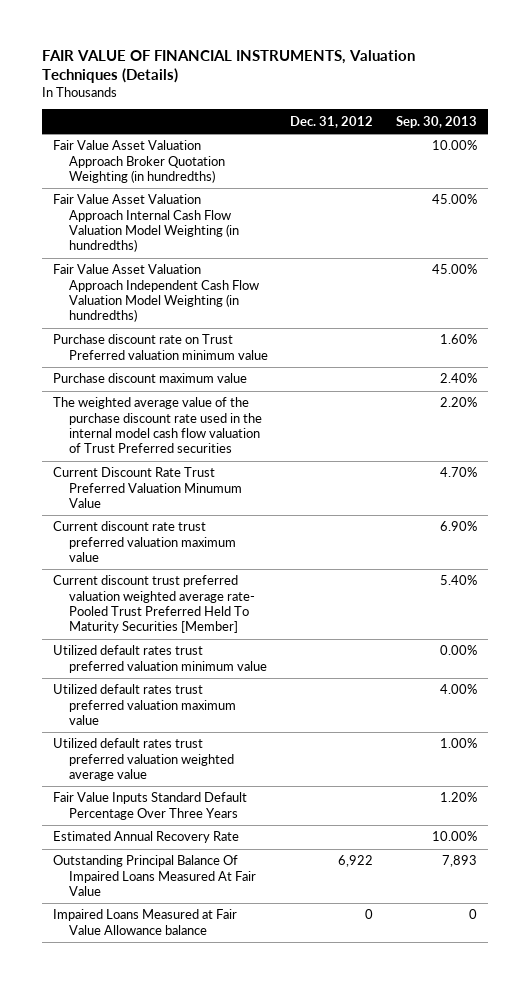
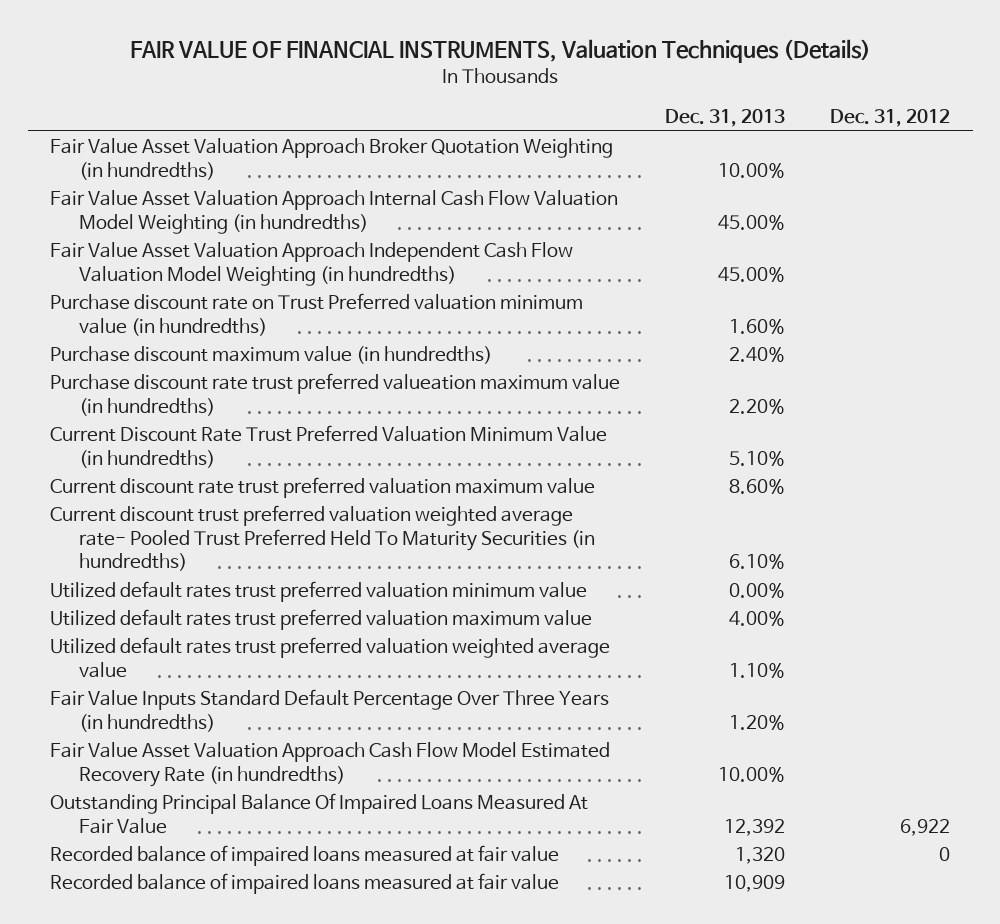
- | Dec. 31, 2012 | Sep. 30, 2013
+ | Dec. 31, 2013 | Dec. 31, 2012
- Purchase discount rate on Trust Preferred valuation minimum value | | 1.60%
- Purchase discount maximum value | | 2.40%
- The weighted average value of the purchase discount rate used in the internal model cash flow valuation of Trust Preferred securities | | 2.20%
- Current Discount Rate Trust Preferred Valuation Minumum Value | | 4.70%
+ Purchase discount rate on Trust Preferred valuation minimum value (in hundredths) | 1.60% |
+ Purchase discount maximum value (in hundredths) | 2.40% |
+ Purchase discount rate trust preferred valueation maximum value (in hundredths) | 2.20% |
+ Current Discount Rate Trust Preferred Valuation Minimum Value (in hundredths) | 5.10% |
- Current discount trust preferred valuation weighted average rate- Pooled Trust Preferred Held To Maturity Securities [Member] | | 5.40%
+ Current discount trust preferred valuation weighted average rate- Pooled Trust Preferred Held To Maturity Securities (in hundredths) | 6.10% |
- Fair Value Inputs Standard Default Percentage Over Three Years | | 1.20%
- Estimated Annual Recovery Rate | | 10.00%
+ Fair Value Inputs Standard Default Percentage Over Three Years (in hundredths) | 1.20% |
+ Fair Value Asset Valuation Approach Cash Flow Model Estimated Recovery Rate (in hundredths) | 10.00% |
- Impaired Loans Measured at Fair Value Allowance balance | 0 | 0
+ Recorded balance of impaired loans measured at fair value | 1,320 | 0
+ Recorded balance of impaired loans measured at fair value | 10,909 |

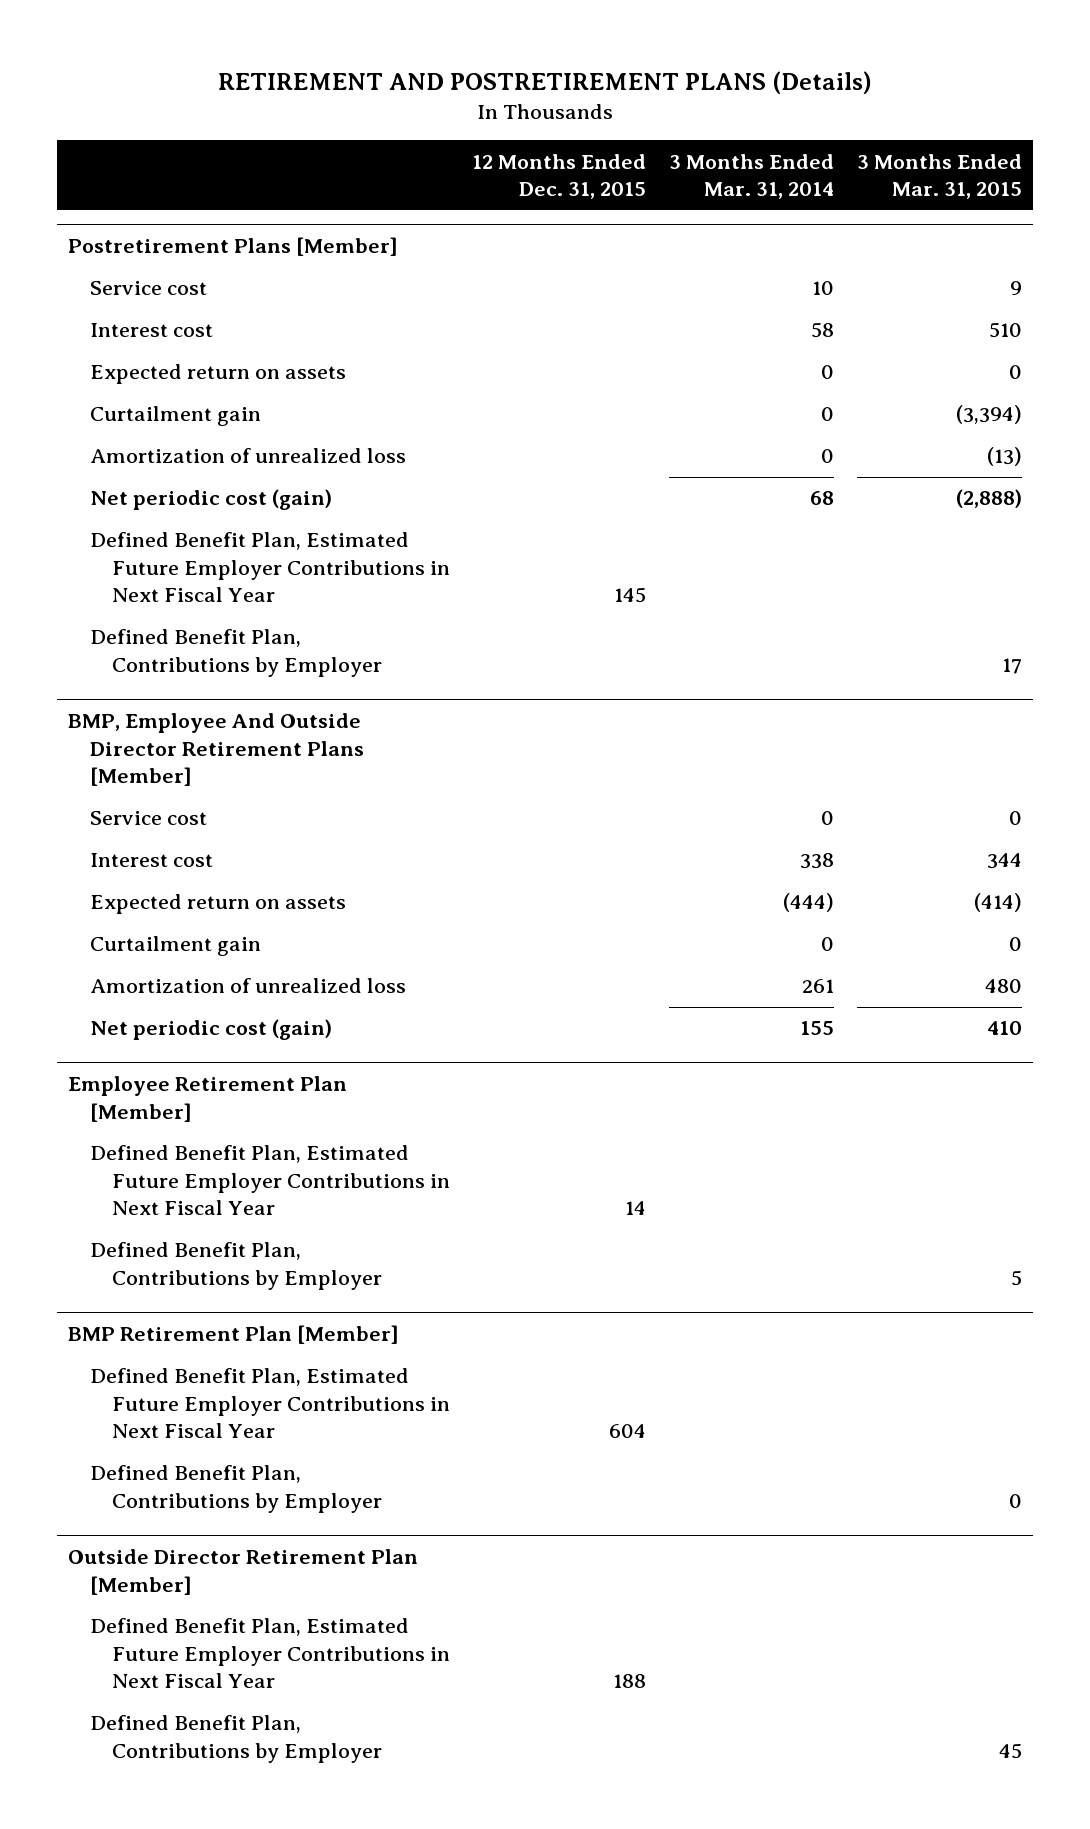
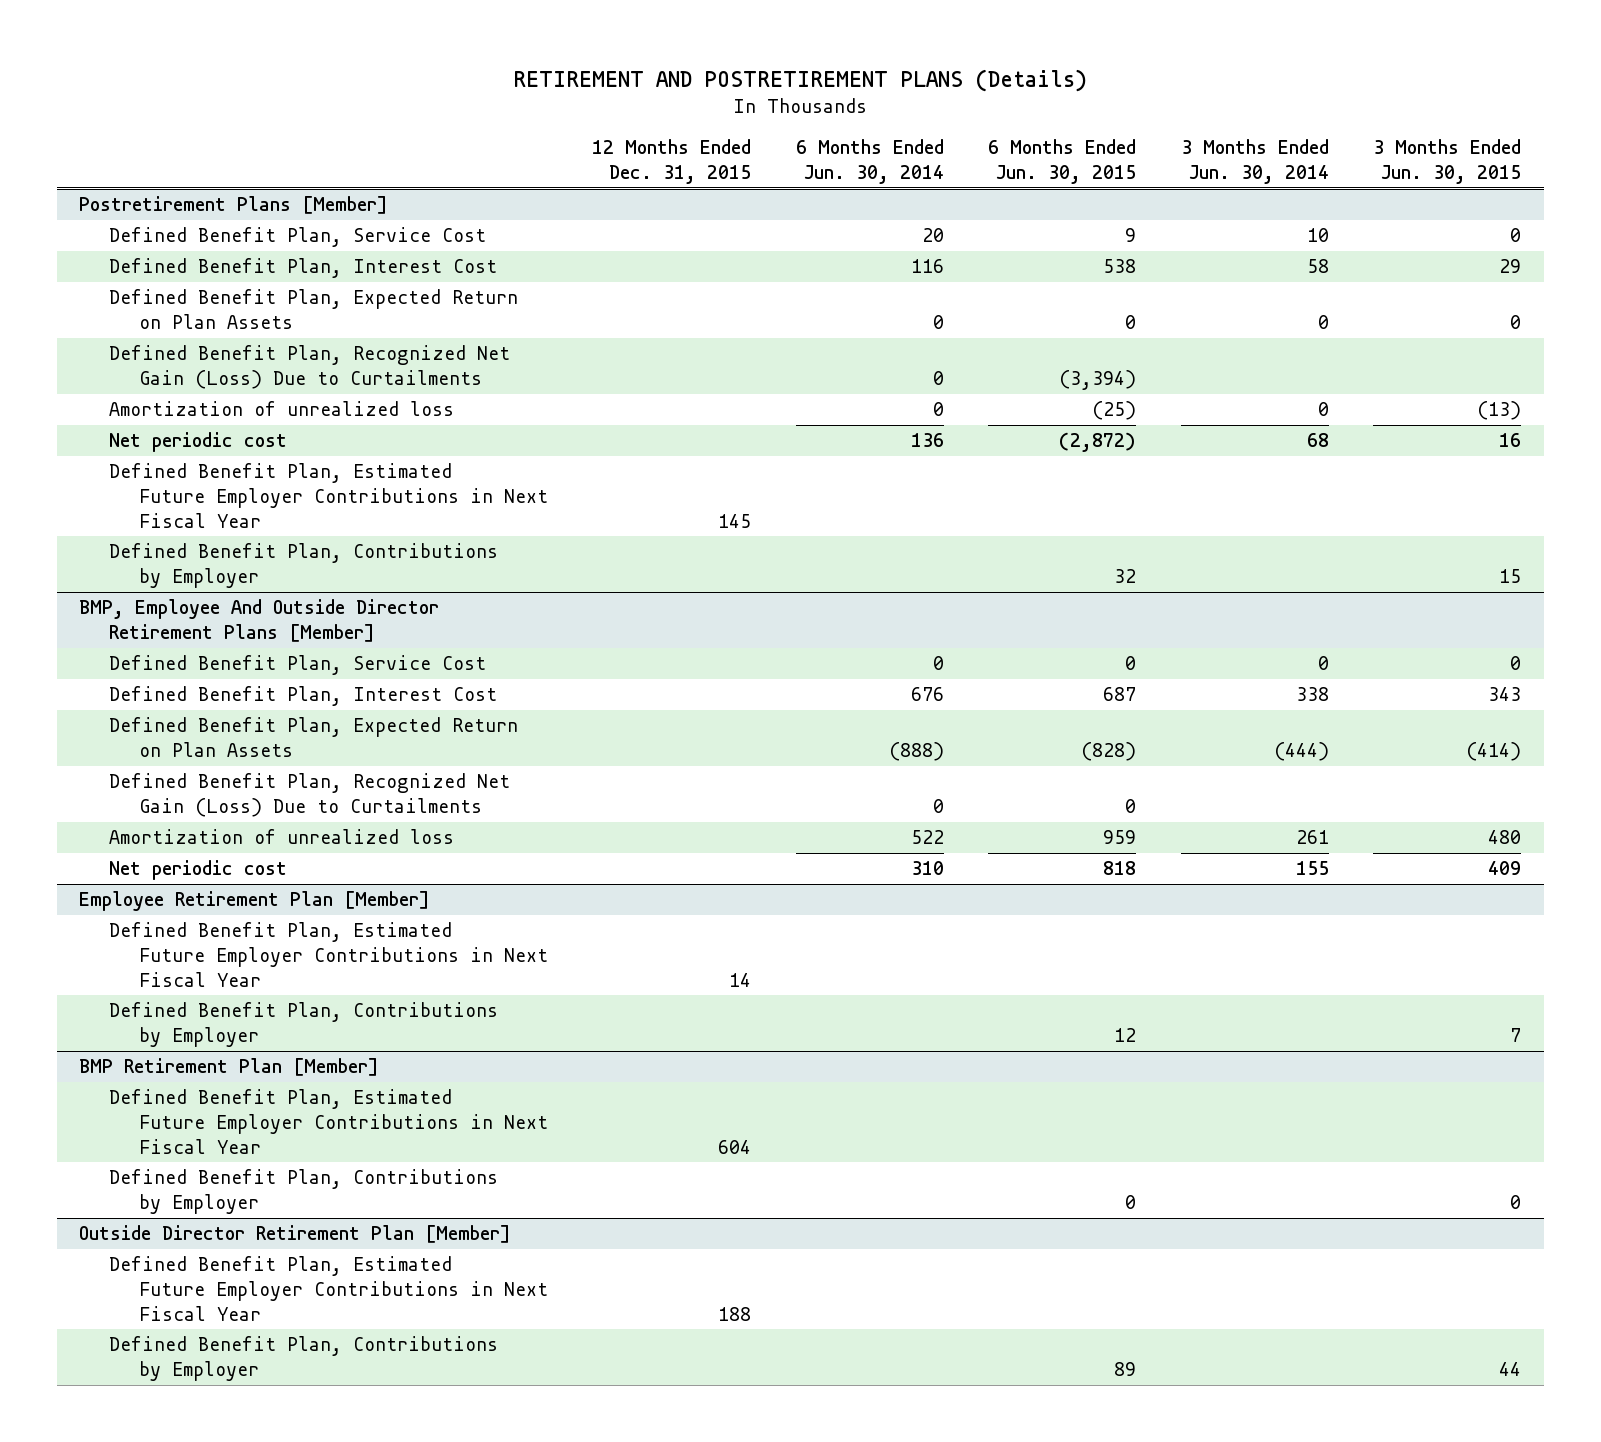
- | 12 Months Ended Dec. 31, 2015 | 3 Months Ended Mar. 31, 2014 | 3 Months Ended Mar. 31, 2015
+ | 12 Months Ended Dec. 31, 2015 | 6 Months Ended Jun. 30, 2014 | 6 Months Ended Jun. 30, 2015 | 3 Months Ended Jun. 30, 2014 | 3 Months Ended Jun. 30, 2015
@ Postretirement Plans [Member]
- Service cost | | 10 | 9
- Interest cost | | 58 | 510
- Expected return on assets | | 0 | 0
- Curtailment gain | | 0 | (3,394)
+ Defined Benefit Plan, Service Cost | | 20 | 9 | 10 | 0
+ Defined Benefit Plan, Interest Cost | | 116 | 538 | 58 | 29
+ Defined Benefit Plan, Expected Return on Plan Assets | | 0 | 0 | 0 | 0
+ Defined Benefit Plan, Recognized Net Gain (Loss) Due to Curtailments | | 0 | (3,394) | |
- Net periodic cost (gain) | | 68 | (2,888)
+ Net periodic cost | | 136 | (2,872) | 68 | 16
@ BMP, Employee And Outside Director Retirement Plans [Member]
- Service cost | | 0 | 0
- Interest cost | | 338 | 344
- Expected return on assets | | (444) | (414)
- Curtailment gain | | 0 | 0
+ Defined Benefit Plan, Service Cost | | 0 | 0 | 0 | 0
+ Defined Benefit Plan, Interest Cost | | 676 | 687 | 338 | 343
+ Defined Benefit Plan, Expected Return on Plan Assets | | (888) | (828) | (444) | (414)
+ Defined Benefit Plan, Recognized Net Gain (Loss) Due to Curtailments | | 0 | 0 | |
- Net periodic cost (gain) | | 155 | 410
+ Net periodic cost | | 310 | 818 | 155 | 409

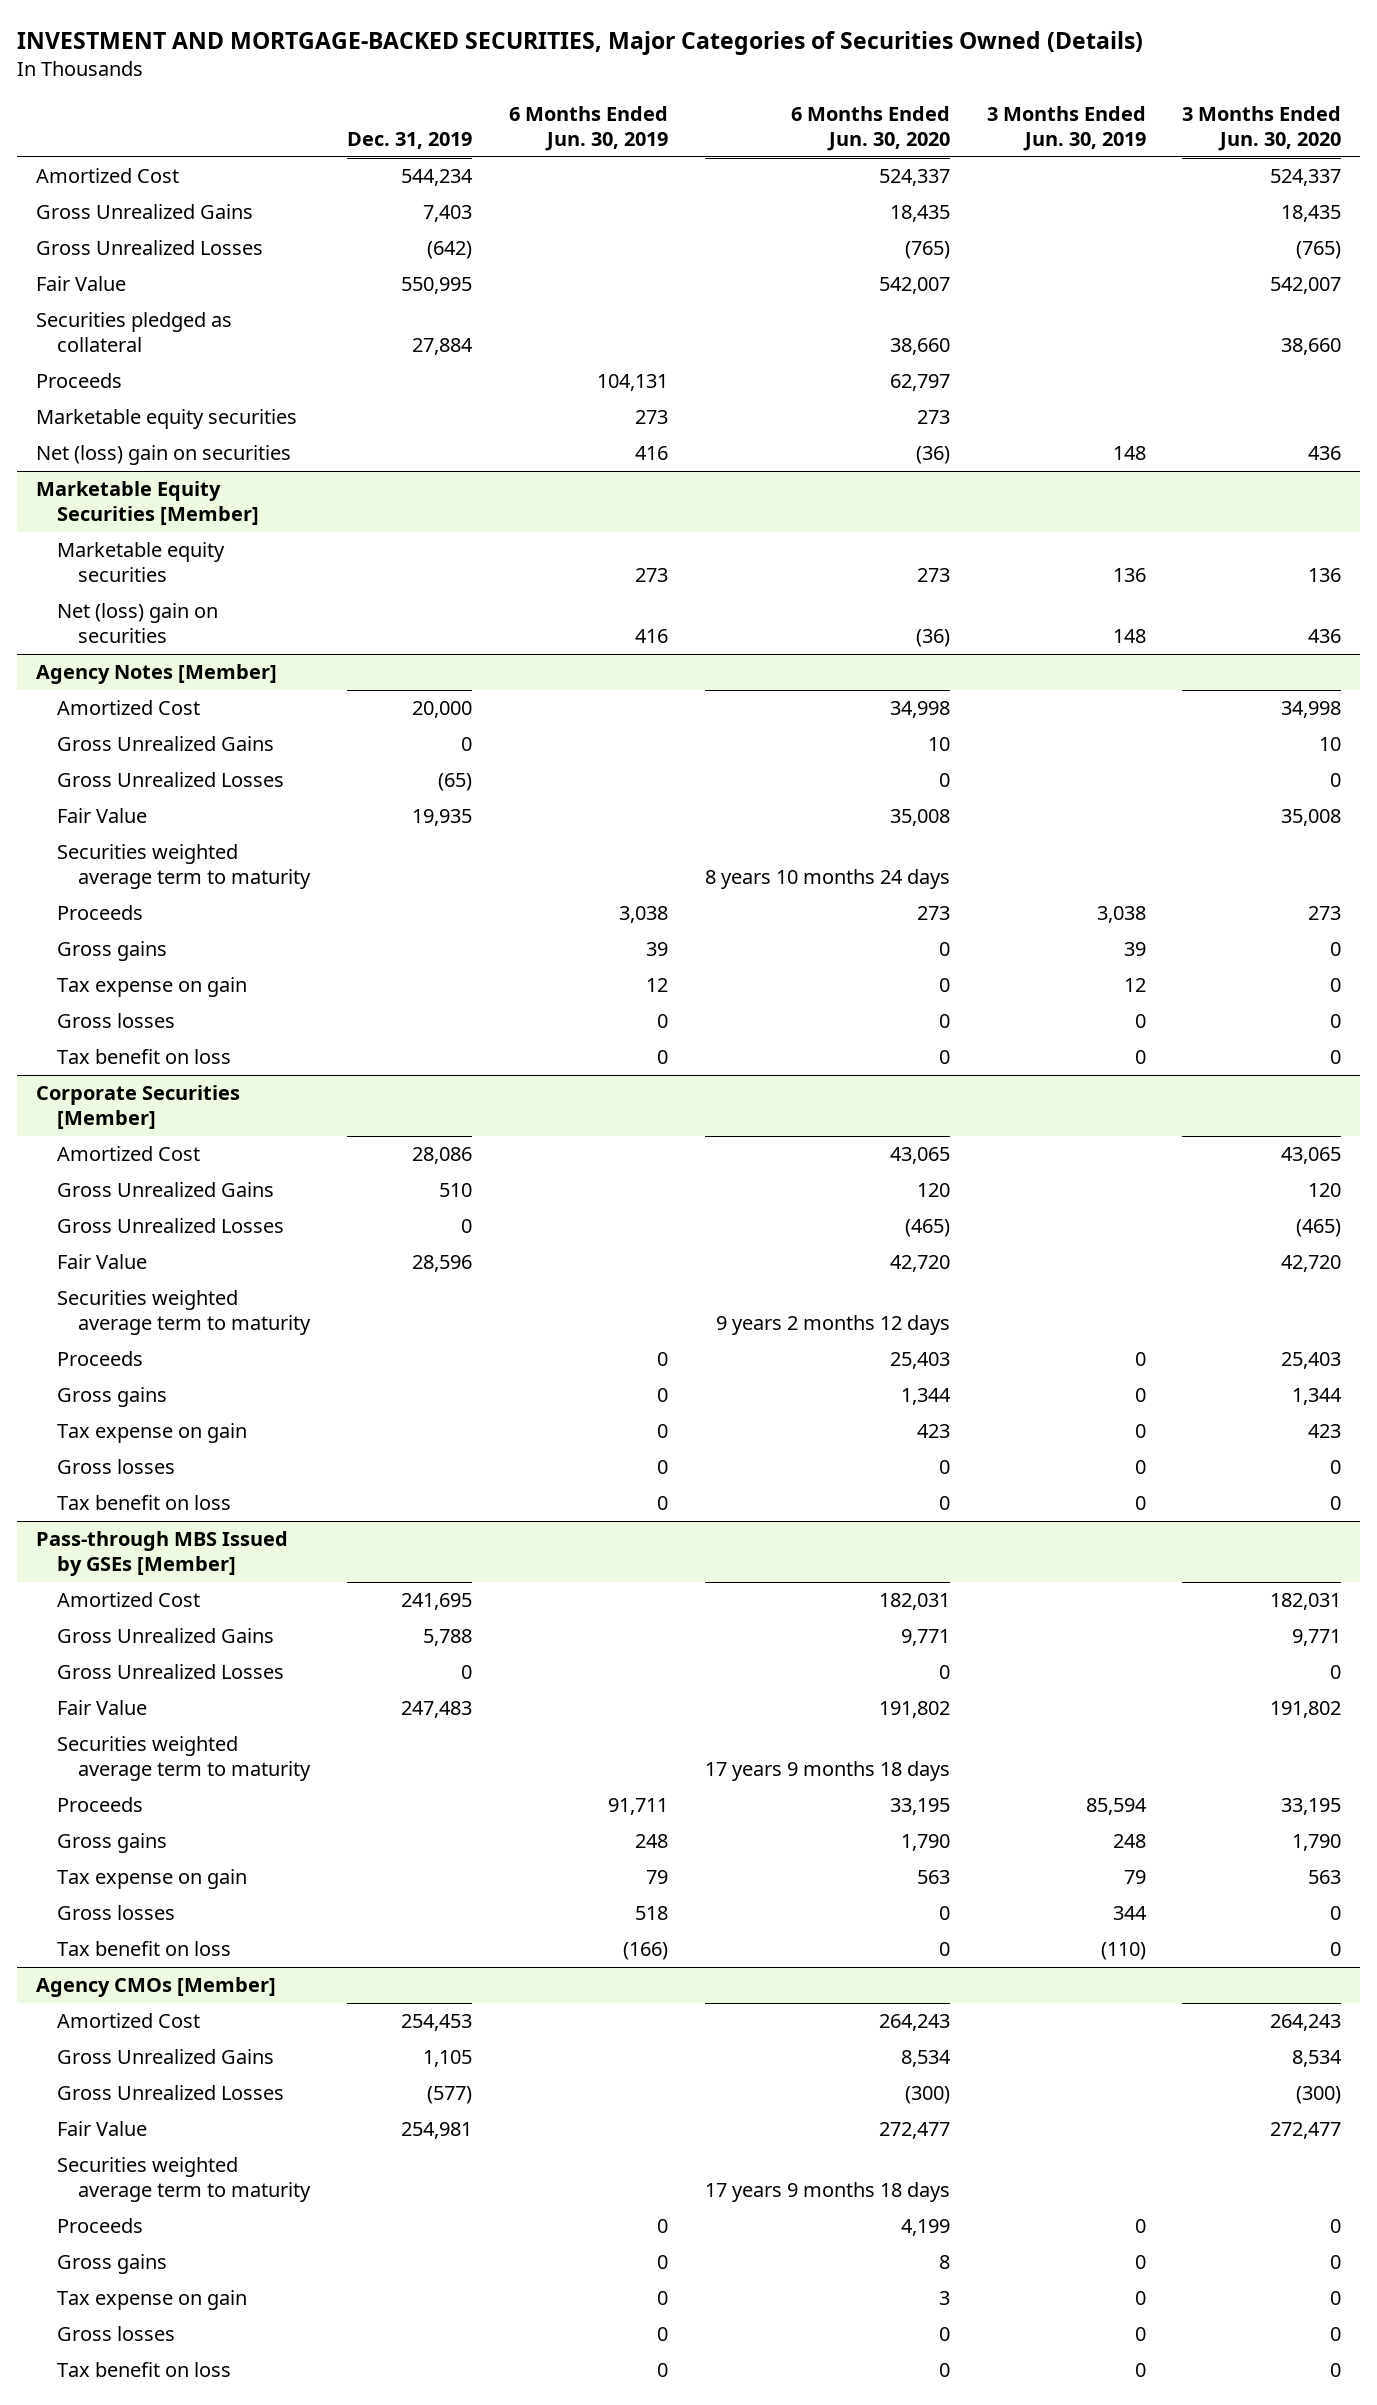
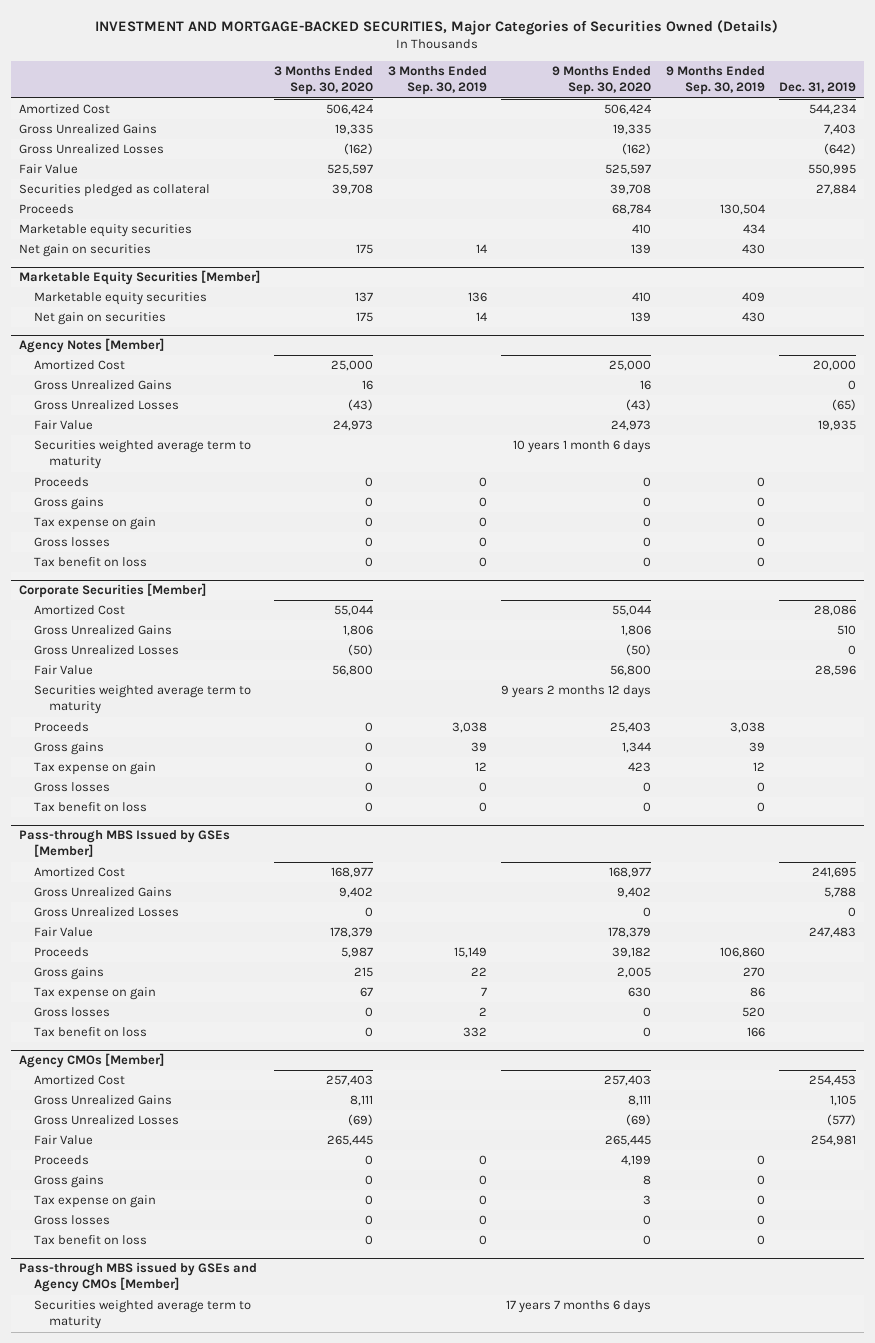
- | Dec. 31, 2019 | 6 Months Ended Jun. 30, 2019 | 6 Months Ended Jun. 30, 2020 | 3 Months Ended Jun. 30, 2019 | 3 Months Ended Jun. 30, 2020
+ | 3 Months Ended Sep. 30, 2020 | 3 Months Ended Sep. 30, 2019 | 9 Months Ended Sep. 30, 2020 | 9 Months Ended Sep. 30, 2019 | Dec. 31, 2019
- Net (loss) gain on securities | | 416 | (36) | 148 | 436
+ Net gain on securities | 175 | 14 | 139 | 430 |
@ Marketable Equity Securities [Member]
- Net (loss) gain on securities | | 416 | (36) | 148 | 436
+ Net gain on securities | 175 | 14 | 139 | 430 |
@ Pass-through MBS Issued by GSEs [Member]
- Securities weighted average term to maturity | | | 17 years 9 months 18 days | |
@ Agency CMOs [Member]
- Securities weighted average term to maturity | | | 17 years 9 months 18 days | |
+ Pass-through MBS issued by GSEs and Agency CMOs [Member]
+ Securities weighted average term to maturity | | | 17 years 7 months 6 days | |

